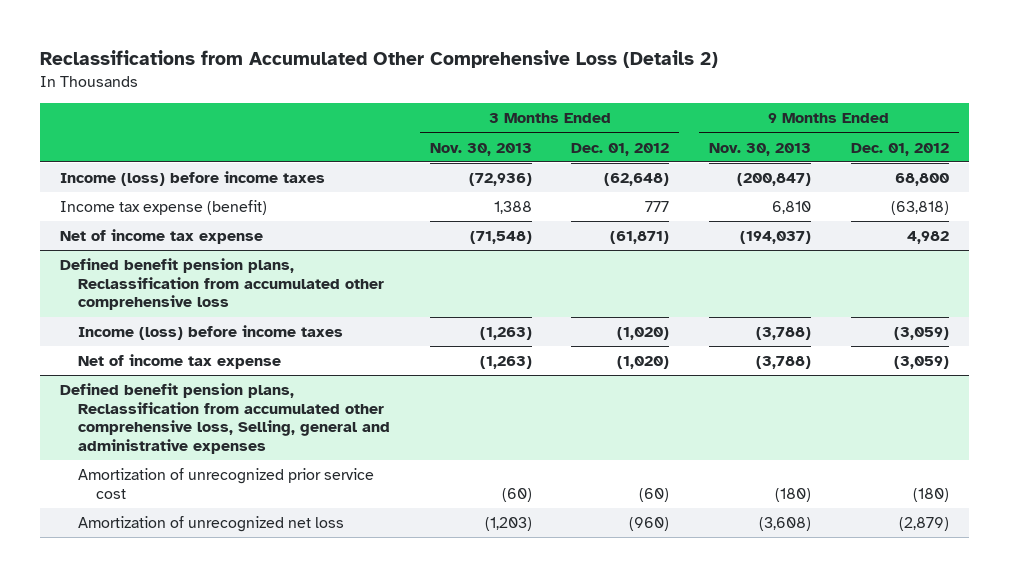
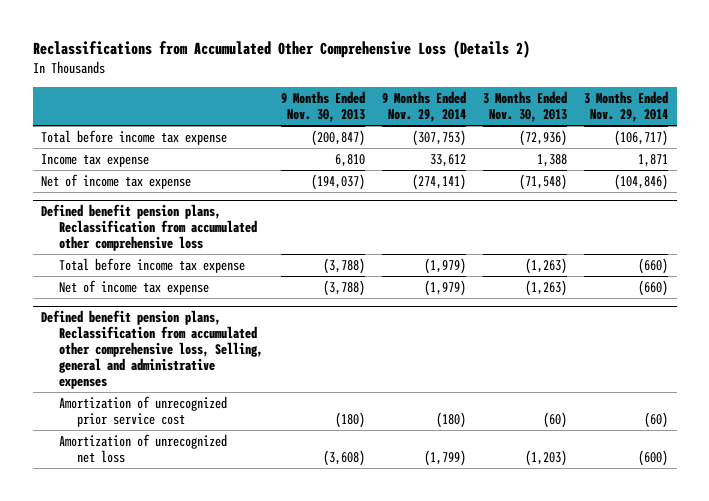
- | 3 Months Ended Nov. 30, 2013 | 3 Months Ended Dec. 01, 2012 | 9 Months Ended Nov. 30, 2013 | 9 Months Ended Dec. 01, 2012
+ | 9 Months Ended Nov. 30, 2013 | 9 Months Ended Nov. 29, 2014 | 3 Months Ended Nov. 30, 2013 | 3 Months Ended Nov. 29, 2014
- Income (loss) before income taxes | (72,936) | (62,648) | (200,847) | 68,800
- Income tax expense (benefit) | 1,388 | 777 | 6,810 | (63,818)
+ Total before income tax expense | (200,847) | (307,753) | (72,936) | (106,717)
+ Income tax expense | 6,810 | 33,612 | 1,388 | 1,871
@ Defined benefit pension plans, Reclassification from accumulated other comprehensive loss
- Income (loss) before income taxes | (1,263) | (1,020) | (3,788) | (3,059)
+ Total before income tax expense | (3,788) | (1,979) | (1,263) | (660)

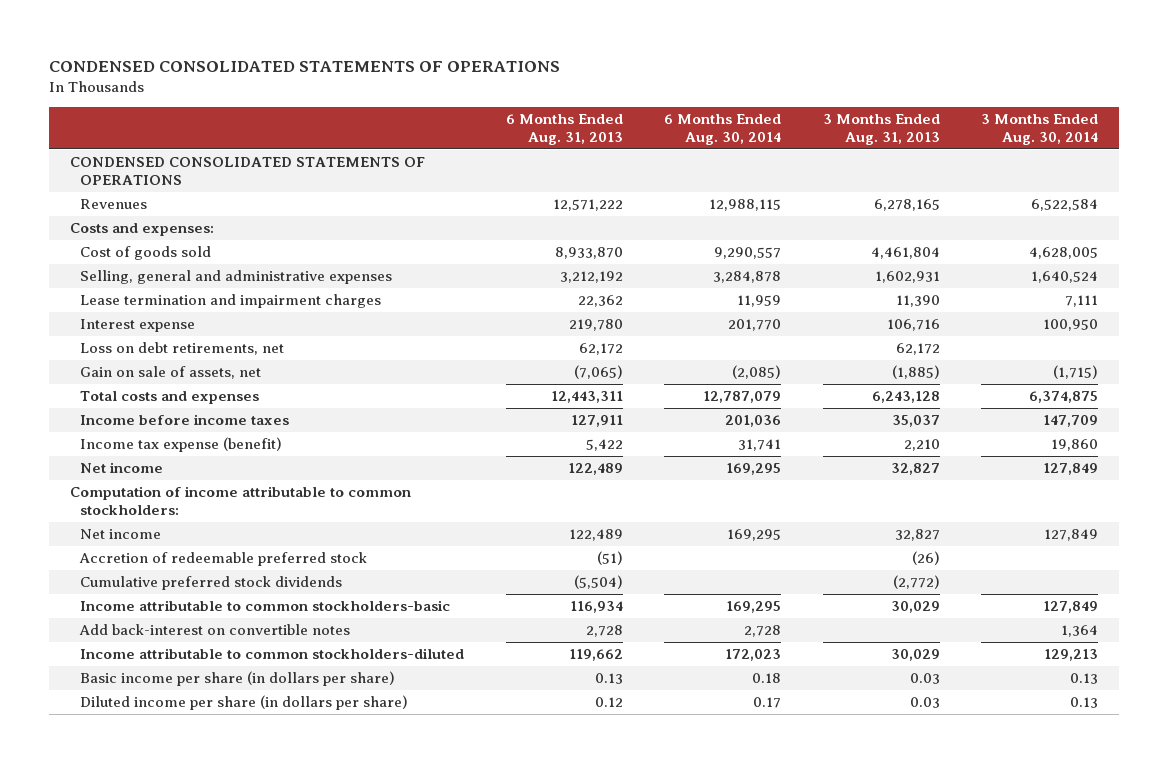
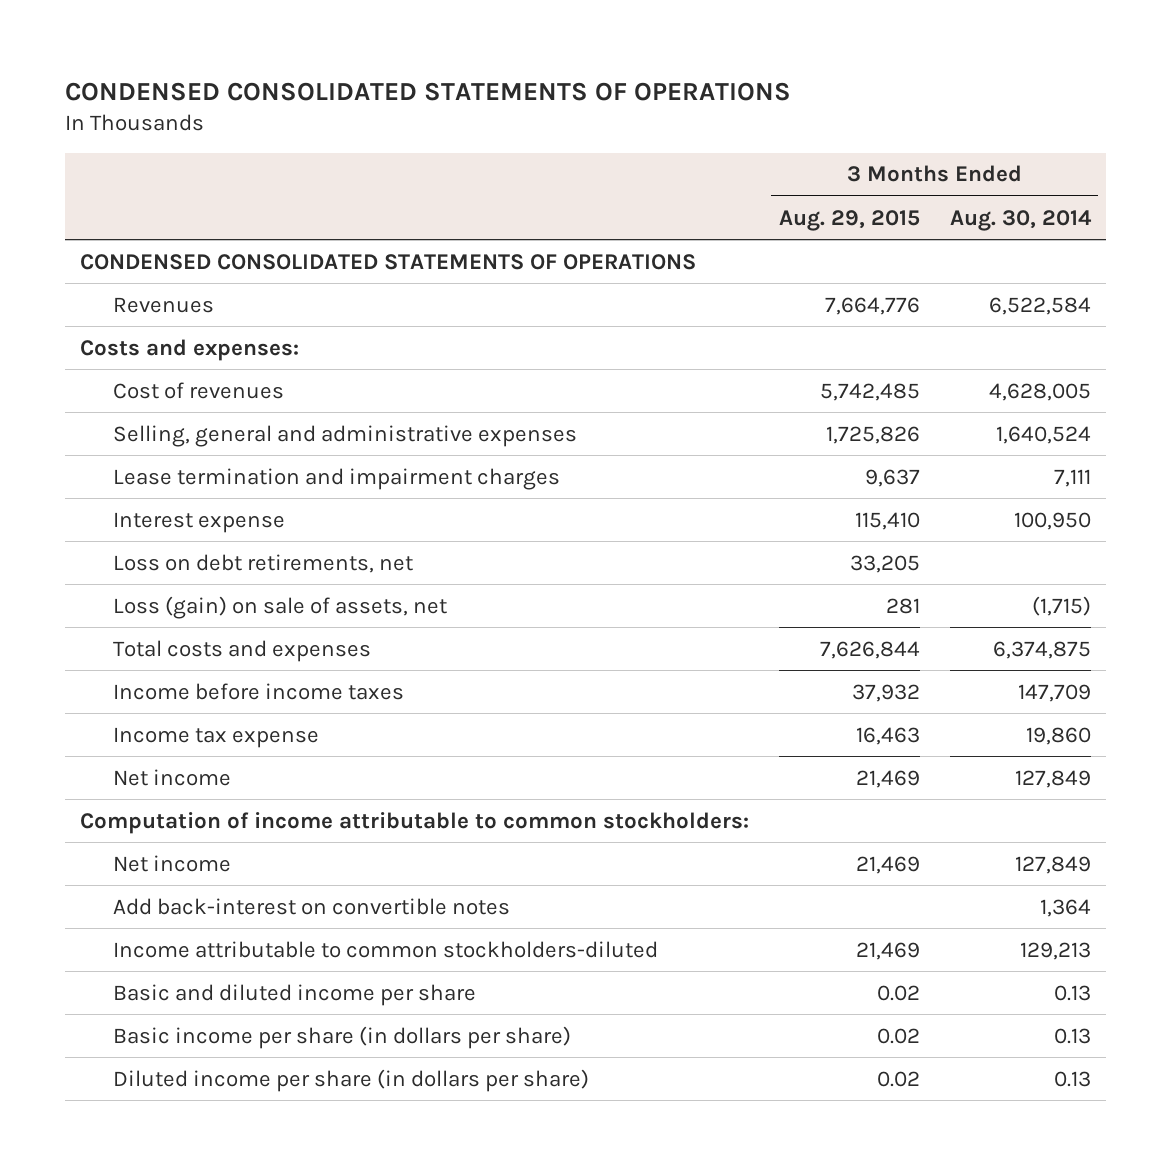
- | 6 Months Ended Aug. 31, 2013 | 6 Months Ended Aug. 30, 2014 | 3 Months Ended Aug. 31, 2013 | 3 Months Ended Aug. 30, 2014
+ | 3 Months Ended Aug. 29, 2015 | 3 Months Ended Aug. 30, 2014
- Cost of goods sold | 8,933,870 | 9,290,557 | 4,461,804 | 4,628,005
+ Cost of revenues | 5,742,485 | 4,628,005
- Gain on sale of assets, net | (7,065) | (2,085) | (1,885) | (1,715)
+ Loss (gain) on sale of assets, net | 281 | (1,715)
- Income tax expense (benefit) | 5,422 | 31,741 | 2,210 | 19,860
+ Income tax expense | 16,463 | 19,860
- Accretion of redeemable preferred stock | (51) | | (26) |
- Cumulative preferred stock dividends | (5,504) | | (2,772) |
- Income attributable to common stockholders-basic | 116,934 | 169,295 | 30,029 | 127,849
+ Basic and diluted income per share | 0.02 | 0.13

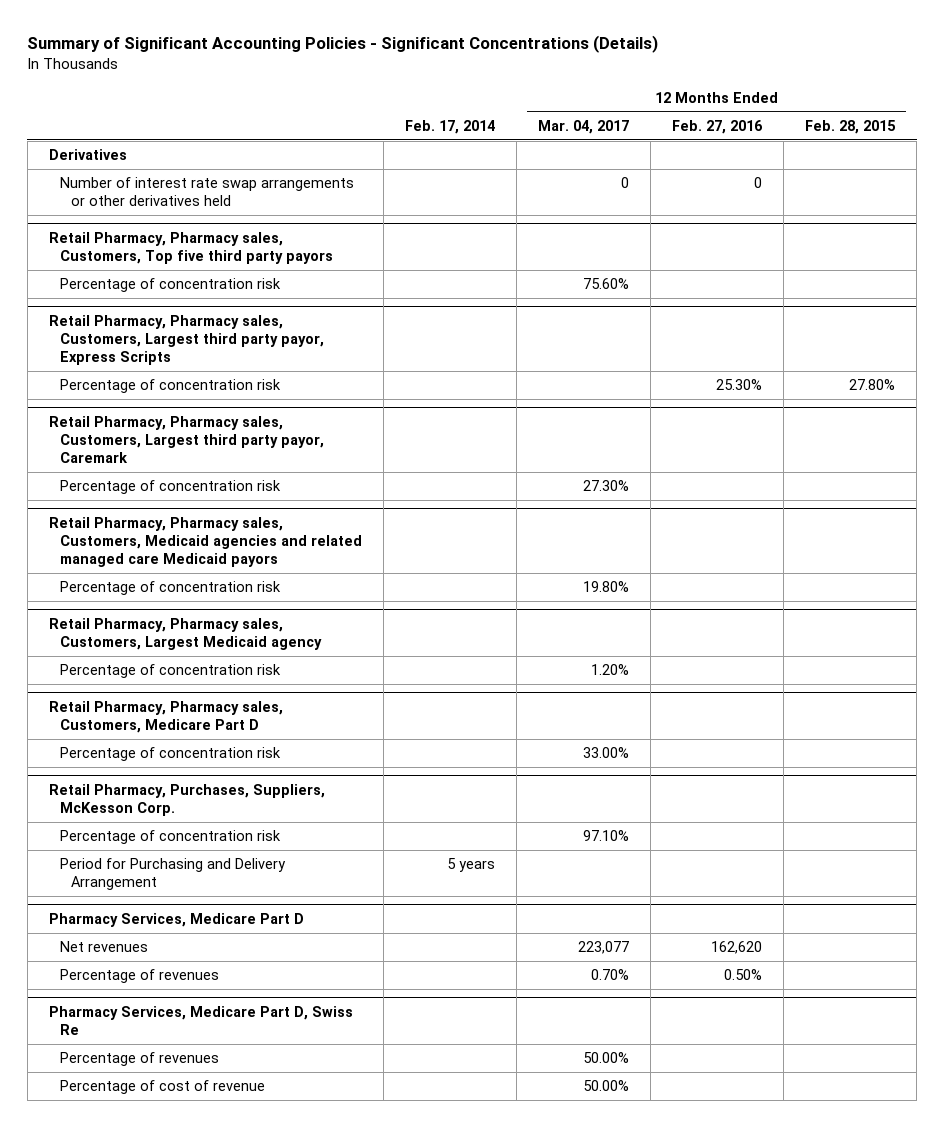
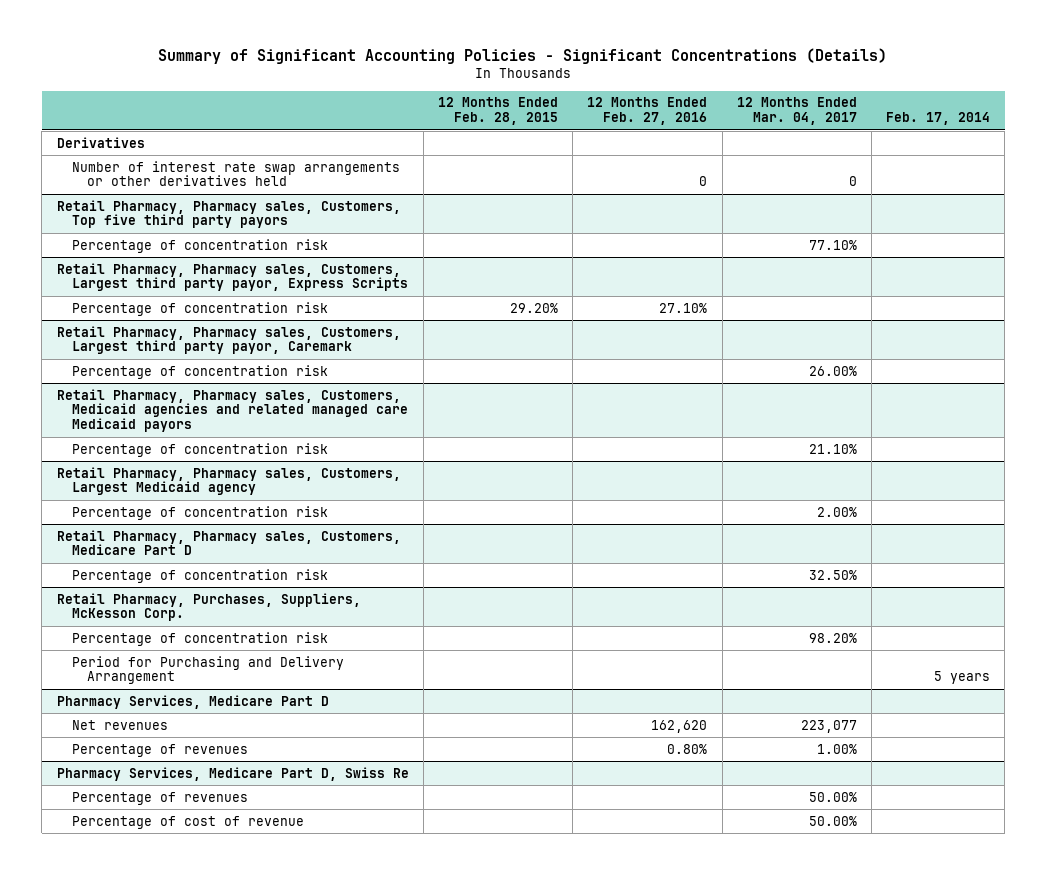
- | Feb. 17, 2014 | 12 Months Ended Mar. 04, 2017 | 12 Months Ended Feb. 27, 2016 | 12 Months Ended Feb. 28, 2015
+ | 12 Months Ended Feb. 28, 2015 | 12 Months Ended Feb. 27, 2016 | 12 Months Ended Mar. 04, 2017 | Feb. 17, 2014
@ Retail Pharmacy, Pharmacy sales, Customers, Top five third party payors
- Percentage of concentration risk | | 75.60% | |
+ Percentage of concentration risk | | | 77.10% |
@ Retail Pharmacy, Pharmacy sales, Customers, Largest third party payor, Express Scripts
- Percentage of concentration risk | | | 25.30% | 27.80%
+ Percentage of concentration risk | 29.20% | 27.10% | |
@ Retail Pharmacy, Pharmacy sales, Customers, Largest third party payor, Caremark
- Percentage of concentration risk | | 27.30% | |
+ Percentage of concentration risk | | | 26.00% |
@ Retail Pharmacy, Pharmacy sales, Customers, Medicaid agencies and related managed care Medicaid payors
- Percentage of concentration risk | | 19.80% | |
+ Percentage of concentration risk | | | 21.10% |
@ Retail Pharmacy, Pharmacy sales, Customers, Largest Medicaid agency
- Percentage of concentration risk | | 1.20% | |
+ Percentage of concentration risk | | | 2.00% |
@ Retail Pharmacy, Pharmacy sales, Customers, Medicare Part D
- Percentage of concentration risk | | 33.00% | |
+ Percentage of concentration risk | | | 32.50% |
@ Retail Pharmacy, Purchases, Suppliers, McKesson Corp.
- Percentage of concentration risk | | 97.10% | |
+ Percentage of concentration risk | | | 98.20% |
@ Pharmacy Services, Medicare Part D
- Percentage of revenues | | 0.70% | 0.50% |
+ Percentage of revenues | | 0.80% | 1.00% |

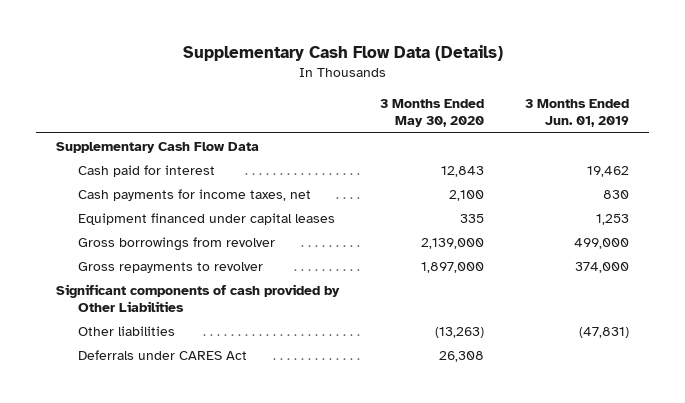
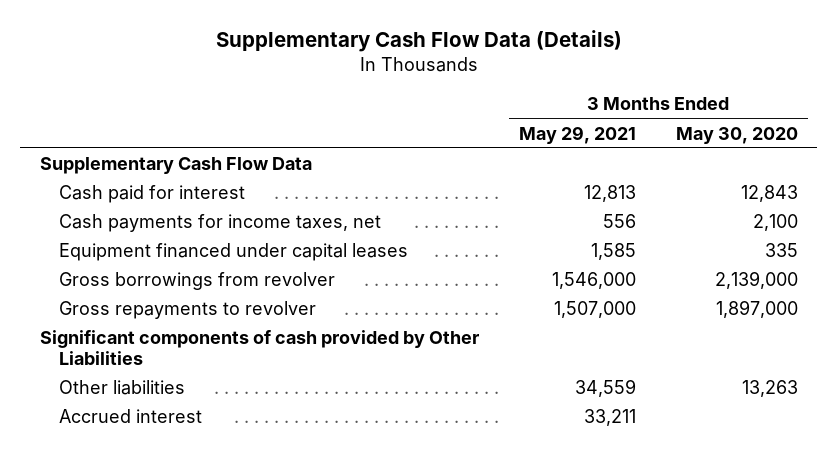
- | 3 Months Ended May 30, 2020 | 3 Months Ended Jun. 01, 2019
+ | 3 Months Ended May 29, 2021 | 3 Months Ended May 30, 2020
- Other liabilities | (13,263) | (47,831)
- Deferrals under CARES Act | 26,308 |
+ Other liabilities | 34,559 | 13,263
+ Accrued interest | 33,211 |

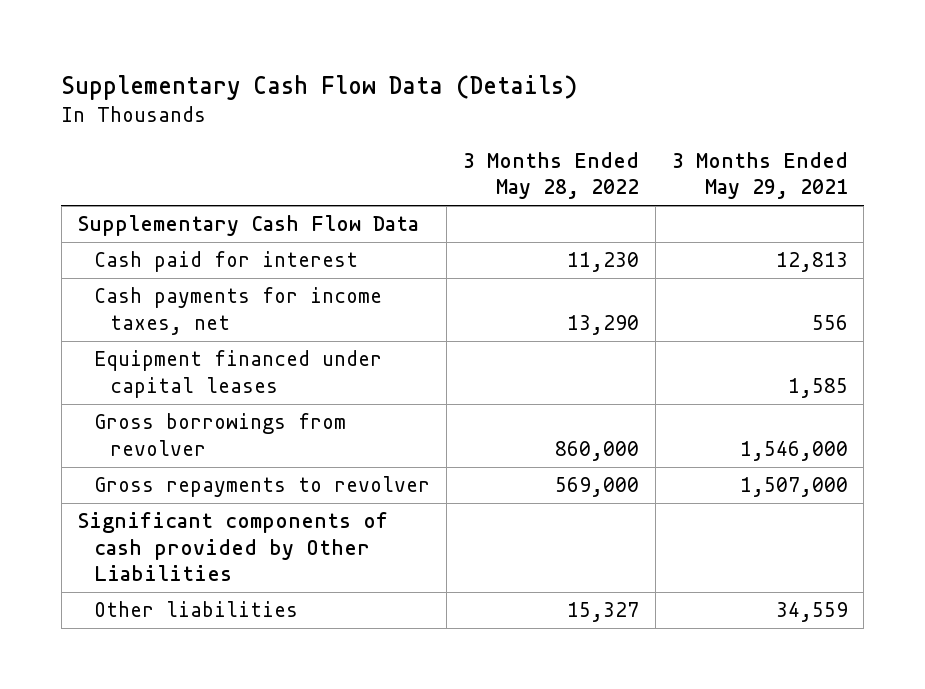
- | 3 Months Ended May 29, 2021 | 3 Months Ended May 30, 2020
+ | 3 Months Ended May 28, 2022 | 3 Months Ended May 29, 2021
- Accrued interest | 33,211 |

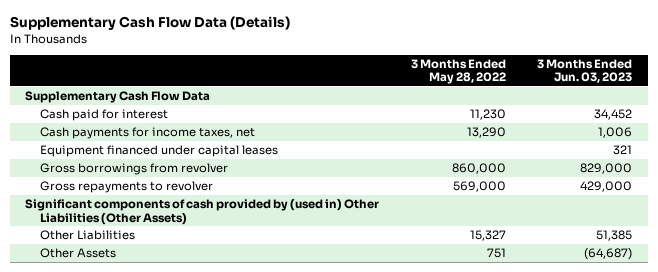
- | 3 Months Ended May 28, 2022 | 3 Months Ended May 29, 2021
+ | 3 Months Ended May 28, 2022 | 3 Months Ended Jun. 03, 2023
- Significant components of cash provided by Other Liabilities
- Other liabilities | 15,327 | 34,559
+ Significant components of cash provided by (used in) Other Liabilities (Other Assets)
+ Other Liabilities | 15,327 | 51,385
+ Other Assets | 751 | (64,687)

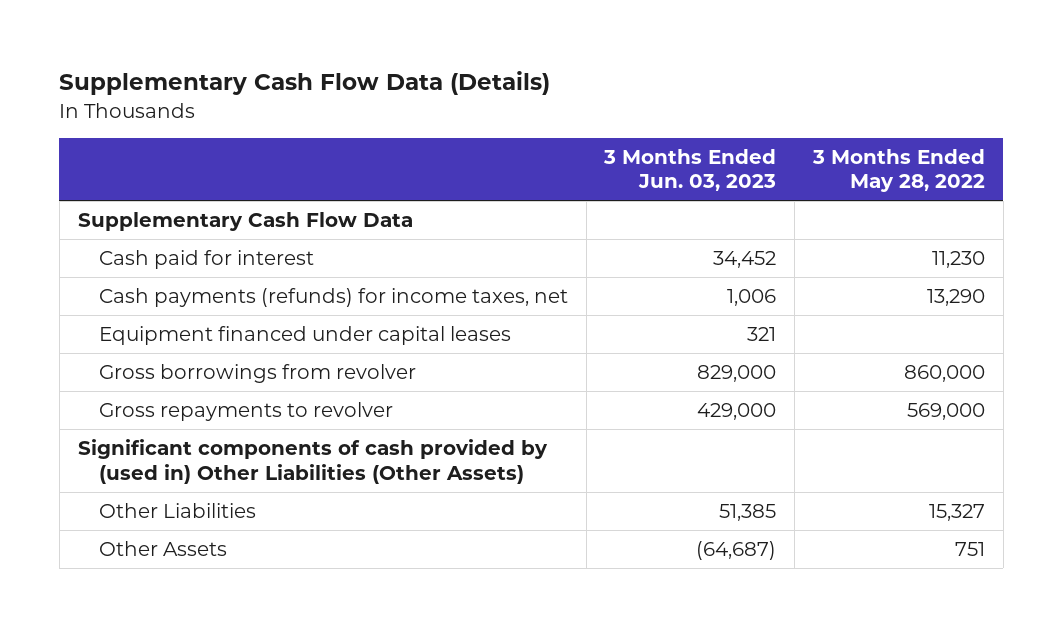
- | 3 Months Ended May 28, 2022 | 3 Months Ended Jun. 03, 2023
+ | 3 Months Ended Jun. 03, 2023 | 3 Months Ended May 28, 2022
- Cash payments for income taxes, net | 13,290 | 1,006
+ Cash payments (refunds) for income taxes, net | 1,006 | 13,290

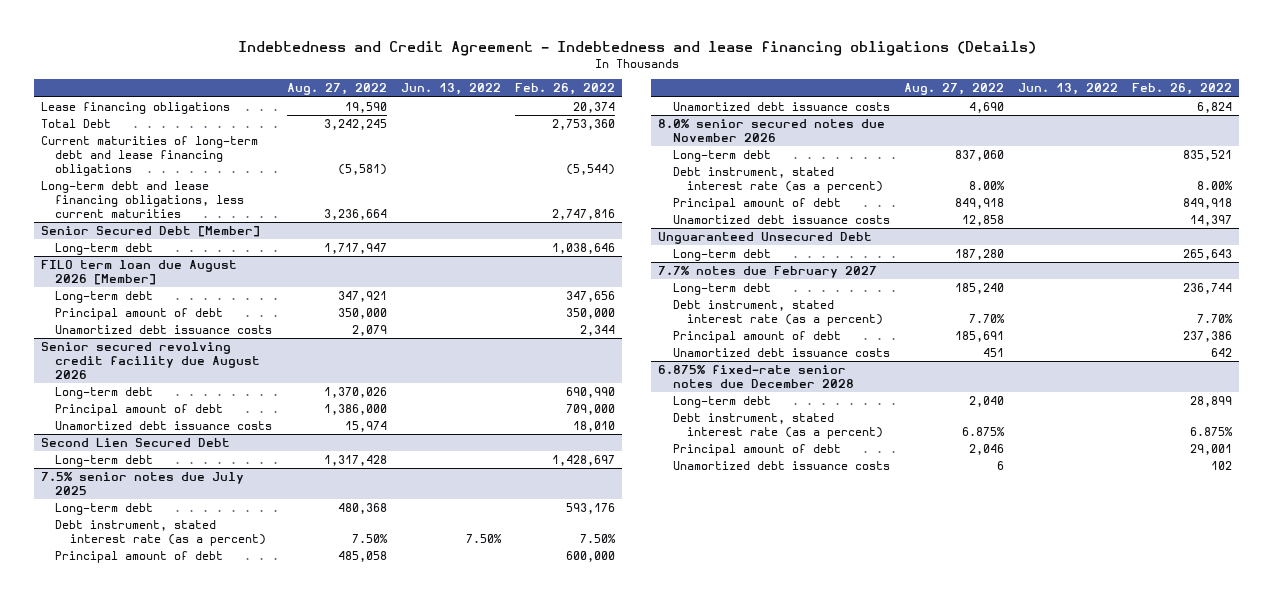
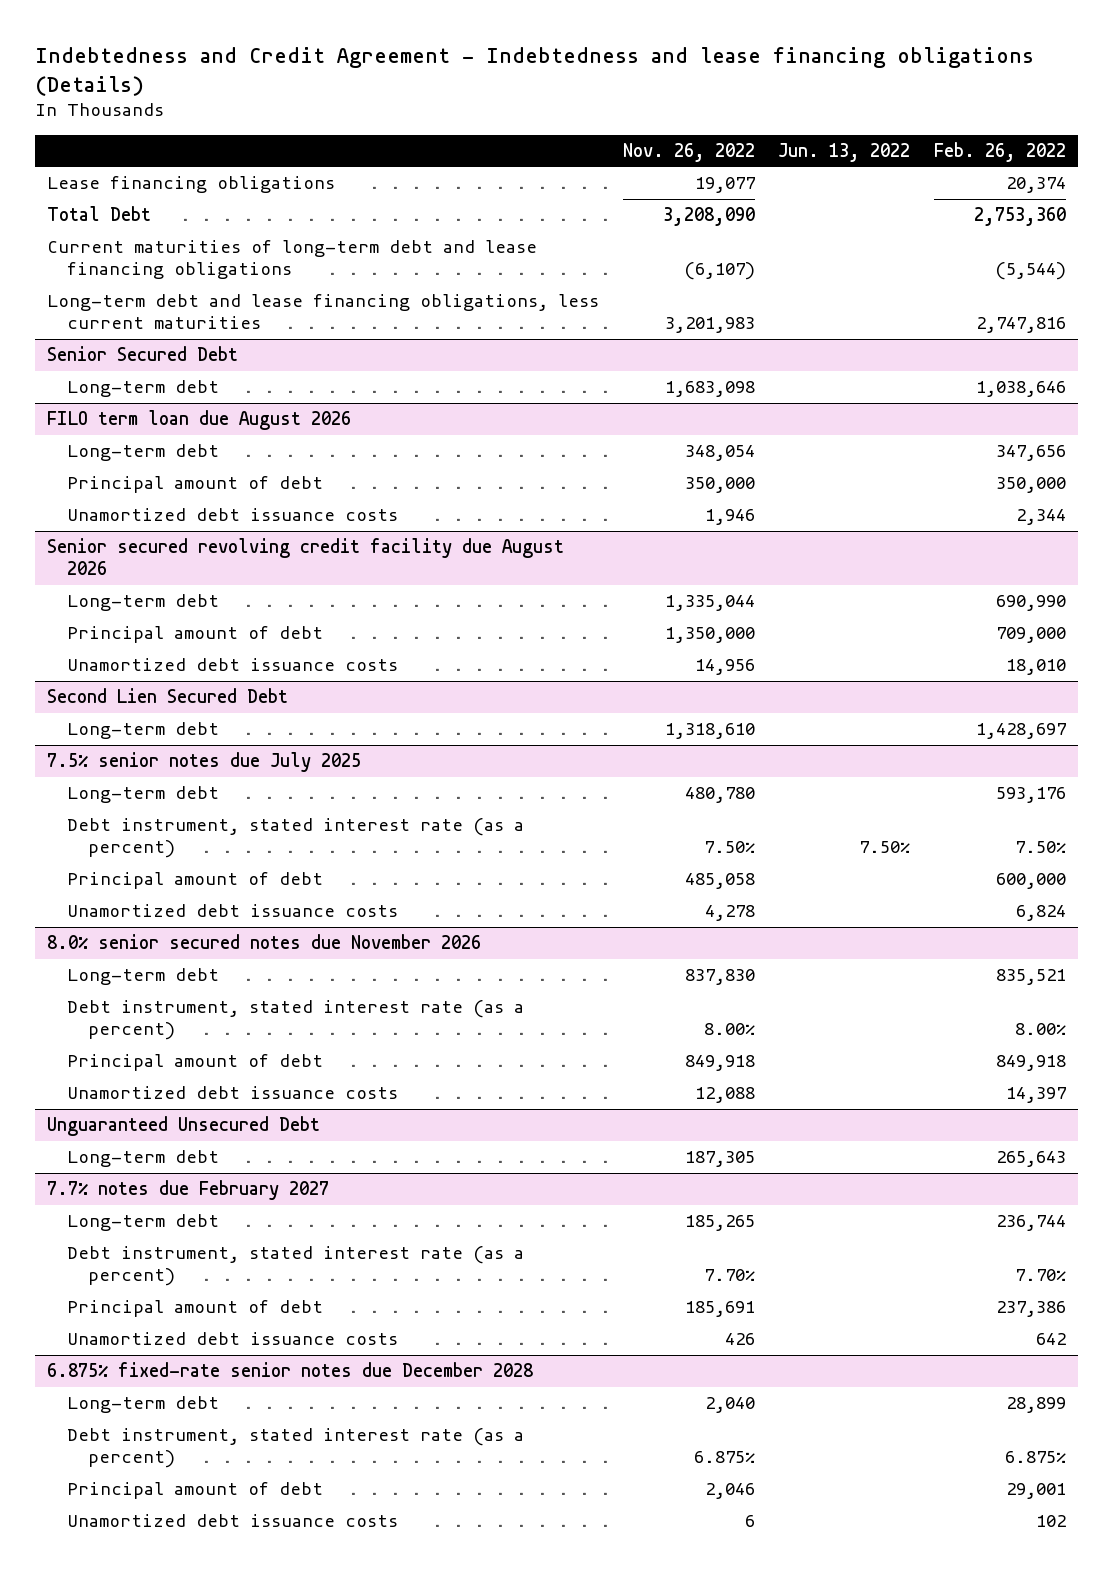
- | Aug. 27, 2022 | Jun. 13, 2022 | Feb. 26, 2022
+ | Nov. 26, 2022 | Jun. 13, 2022 | Feb. 26, 2022
- Senior Secured Debt [Member]
+ Senior Secured Debt
- FILO term loan due August 2026 [Member]
+ FILO term loan due August 2026

